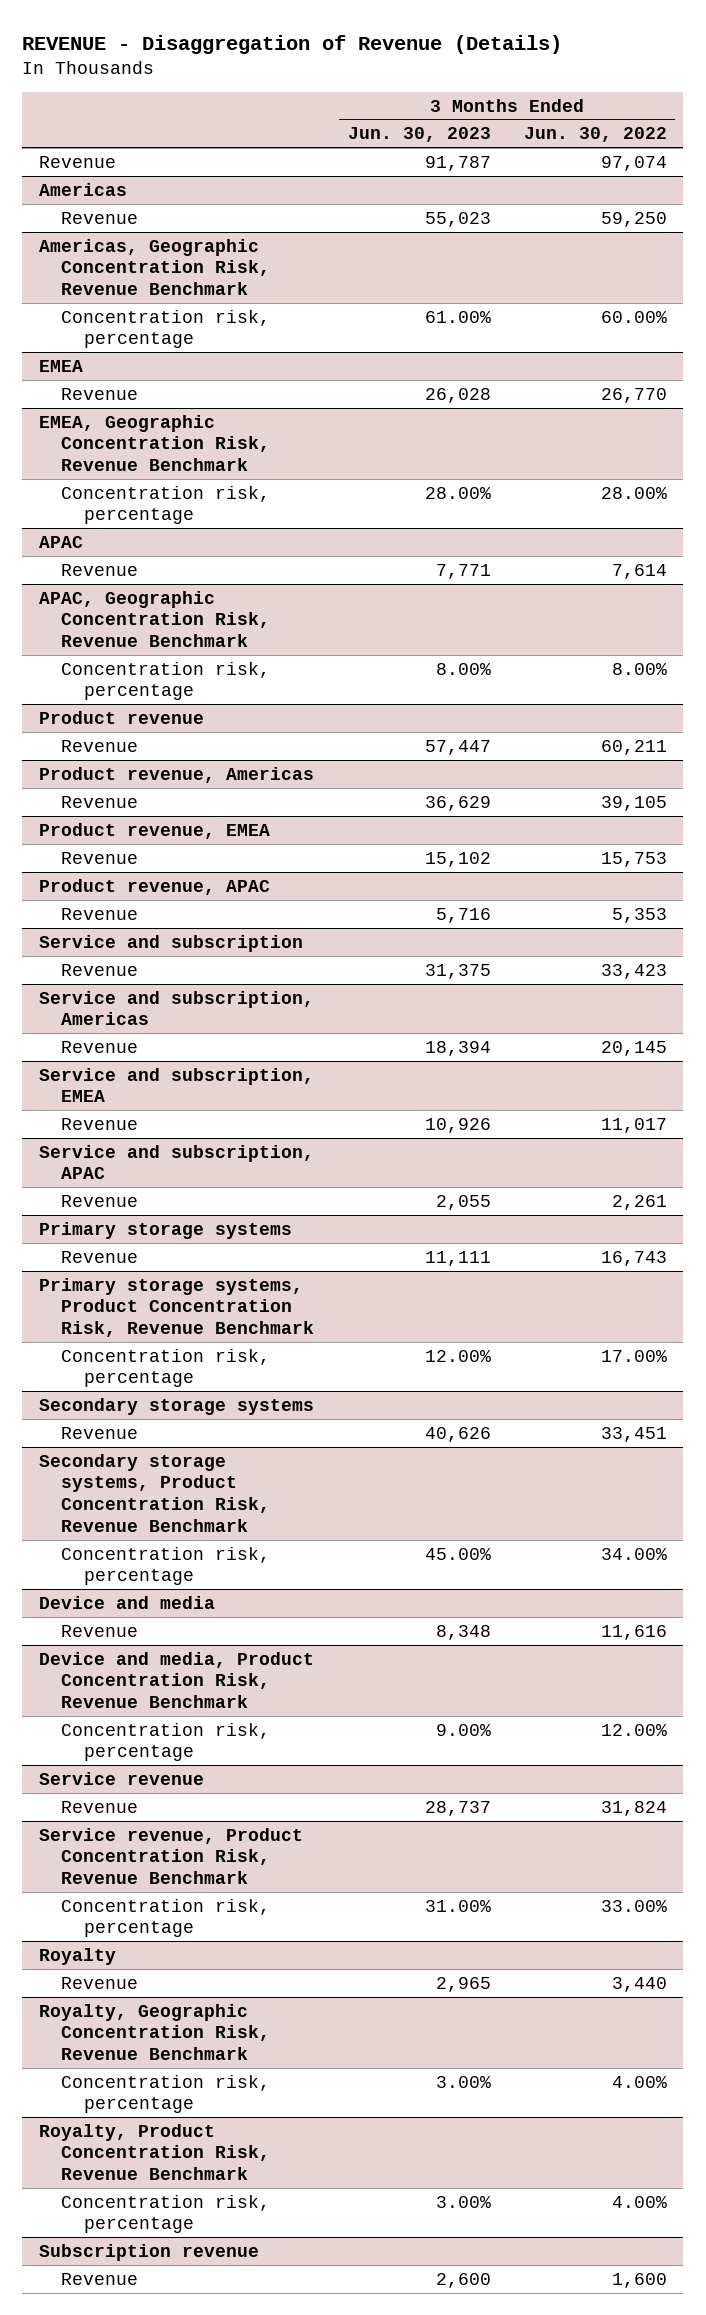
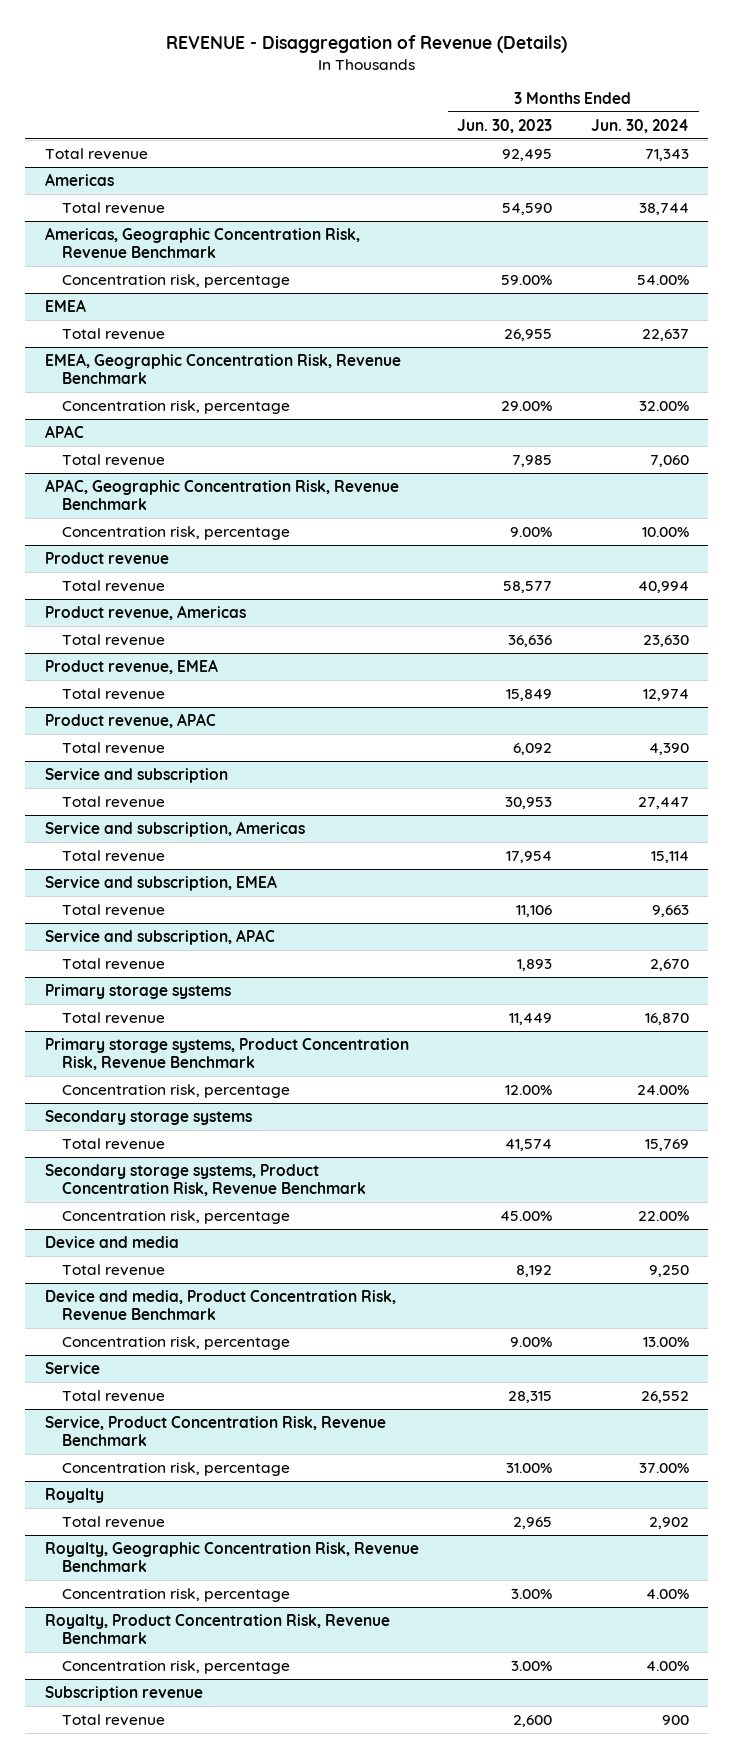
- | 3 Months Ended Jun. 30, 2023 | 3 Months Ended Jun. 30, 2022
+ | 3 Months Ended Jun. 30, 2023 | 3 Months Ended Jun. 30, 2024
- Revenue | 91,787 | 97,074
+ Total revenue | 92,495 | 71,343
@ Americas
- Revenue | 55,023 | 59,250
+ Total revenue | 54,590 | 38,744
@ Americas, Geographic Concentration Risk, Revenue Benchmark
- Concentration risk, percentage | 61.00% | 60.00%
+ Concentration risk, percentage | 59.00% | 54.00%
@ EMEA
- Revenue | 26,028 | 26,770
+ Total revenue | 26,955 | 22,637
@ EMEA, Geographic Concentration Risk, Revenue Benchmark
- Concentration risk, percentage | 28.00% | 28.00%
+ Concentration risk, percentage | 29.00% | 32.00%
@ APAC
- Revenue | 7,771 | 7,614
+ Total revenue | 7,985 | 7,060
@ APAC, Geographic Concentration Risk, Revenue Benchmark
- Concentration risk, percentage | 8.00% | 8.00%
+ Concentration risk, percentage | 9.00% | 10.00%
@ Product revenue
- Revenue | 57,447 | 60,211
+ Total revenue | 58,577 | 40,994
@ Product revenue, Americas
- Revenue | 36,629 | 39,105
+ Total revenue | 36,636 | 23,630
@ Product revenue, EMEA
- Revenue | 15,102 | 15,753
+ Total revenue | 15,849 | 12,974
@ Product revenue, APAC
- Revenue | 5,716 | 5,353
+ Total revenue | 6,092 | 4,390
@ Service and subscription
- Revenue | 31,375 | 33,423
+ Total revenue | 30,953 | 27,447
@ Service and subscription, Americas
- Revenue | 18,394 | 20,145
+ Total revenue | 17,954 | 15,114
@ Service and subscription, EMEA
- Revenue | 10,926 | 11,017
+ Total revenue | 11,106 | 9,663
@ Service and subscription, APAC
- Revenue | 2,055 | 2,261
+ Total revenue | 1,893 | 2,670
@ Primary storage systems
- Revenue | 11,111 | 16,743
+ Total revenue | 11,449 | 16,870
@ Secondary storage systems
- Revenue | 40,626 | 33,451
+ Total revenue | 41,574 | 15,769
@ Device and media
- Revenue | 8,348 | 11,616
+ Total revenue | 8,192 | 9,250
- Service revenue
- Revenue | 28,737 | 31,824
- Service revenue, Product Concentration Risk, Revenue Benchmark
+ Service
+ Total revenue | 28,315 | 26,552
+ Service, Product Concentration Risk, Revenue Benchmark
@ Royalty
- Revenue | 2,965 | 3,440
+ Total revenue | 2,965 | 2,902
@ Subscription revenue
- Revenue | 2,600 | 1,600
+ Total revenue | 2,600 | 900

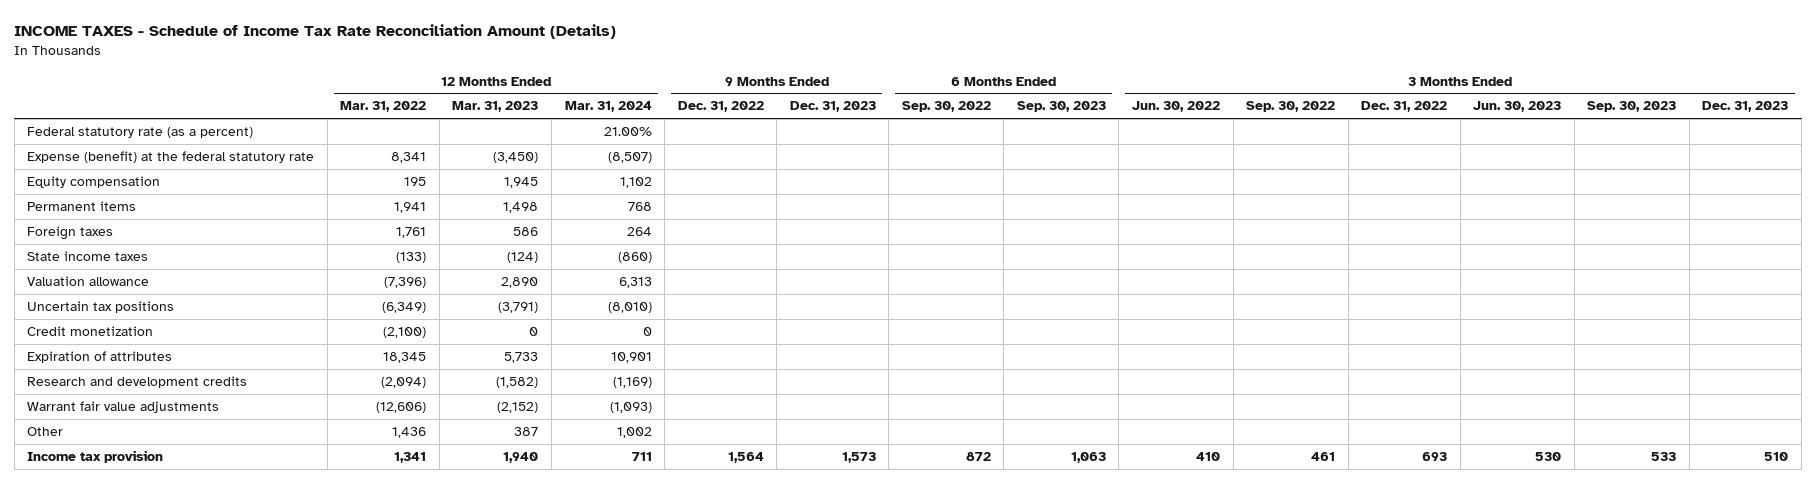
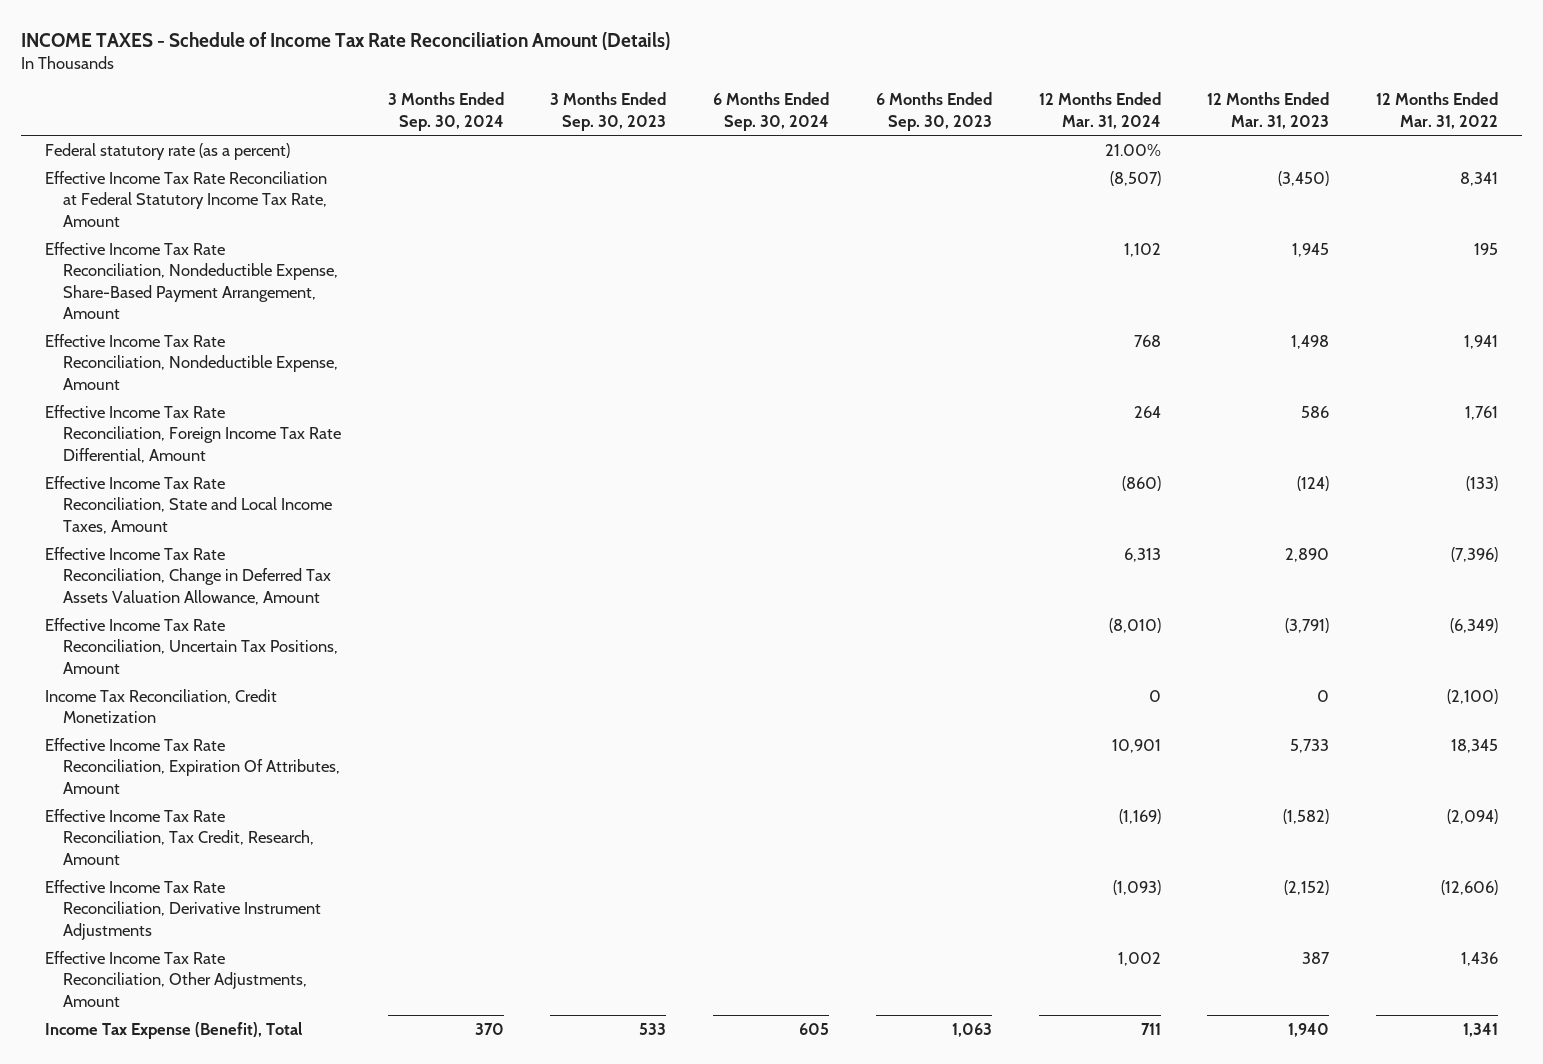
- | 12 Months Ended Mar. 31, 2022 | 12 Months Ended Mar. 31, 2023 | 12 Months Ended Mar. 31, 2024 | 9 Months Ended Dec. 31, 2022 | 9 Months Ended Dec. 31, 2023 | 6 Months Ended Sep. 30, 2022 | 6 Months Ended Sep. 30, 2023 | 3 Months Ended Jun. 30, 2022 | 3 Months Ended Sep. 30, 2022 | 3 Months Ended Dec. 31, 2022 | 3 Months Ended Jun. 30, 2023 | 3 Months Ended Sep. 30, 2023 | 3 Months Ended Dec. 31, 2023
+ | 3 Months Ended Sep. 30, 2024 | 3 Months Ended Sep. 30, 2023 | 6 Months Ended Sep. 30, 2024 | 6 Months Ended Sep. 30, 2023 | 12 Months Ended Mar. 31, 2024 | 12 Months Ended Mar. 31, 2023 | 12 Months Ended Mar. 31, 2022
- Expense (benefit) at the federal statutory rate | 8,341 | (3,450) | (8,507) | | | | | | | | | |
- Equity compensation | 195 | 1,945 | 1,102 | | | | | | | | | |
- Permanent items | 1,941 | 1,498 | 768 | | | | | | | | | |
- Foreign taxes | 1,761 | 586 | 264 | | | | | | | | | |
- State income taxes | (133) | (124) | (860) | | | | | | | | | |
- Valuation allowance | (7,396) | 2,890 | 6,313 | | | | | | | | | |
- Uncertain tax positions | (6,349) | (3,791) | (8,010) | | | | | | | | | |
- Credit monetization | (2,100) | 0 | 0 | | | | | | | | | |
- Expiration of attributes | 18,345 | 5,733 | 10,901 | | | | | | | | | |
- Research and development credits | (2,094) | (1,582) | (1,169) | | | | | | | | | |
- Warrant fair value adjustments | (12,606) | (2,152) | (1,093) | | | | | | | | | |
- Other | 1,436 | 387 | 1,002 | | | | | | | | | |
- Income tax provision | 1,341 | 1,940 | 711 | 1,564 | 1,573 | 872 | 1,063 | 410 | 461 | 693 | 530 | 533 | 510
+ Effective Income Tax Rate Reconciliation at Federal Statutory Income Tax Rate, Amount | | | | | (8,507) | (3,450) | 8,341
+ Effective Income Tax Rate Reconciliation, Nondeductible Expense, Share-Based Payment Arrangement, Amount | | | | | 1,102 | 1,945 | 195
+ Effective Income Tax Rate Reconciliation, Nondeductible Expense, Amount | | | | | 768 | 1,498 | 1,941
+ Effective Income Tax Rate Reconciliation, Foreign Income Tax Rate Differential, Amount | | | | | 264 | 586 | 1,761
+ Effective Income Tax Rate Reconciliation, State and Local Income Taxes, Amount | | | | | (860) | (124) | (133)
+ Effective Income Tax Rate Reconciliation, Change in Deferred Tax Assets Valuation Allowance, Amount | | | | | 6,313 | 2,890 | (7,396)
+ Effective Income Tax Rate Reconciliation, Uncertain Tax Positions, Amount | | | | | (8,010) | (3,791) | (6,349)
+ Income Tax Reconciliation, Credit Monetization | | | | | 0 | 0 | (2,100)
+ Effective Income Tax Rate Reconciliation, Expiration Of Attributes, Amount | | | | | 10,901 | 5,733 | 18,345
+ Effective Income Tax Rate Reconciliation, Tax Credit, Research, Amount | | | | | (1,169) | (1,582) | (2,094)
+ Effective Income Tax Rate Reconciliation, Derivative Instrument Adjustments | | | | | (1,093) | (2,152) | (12,606)
+ Effective Income Tax Rate Reconciliation, Other Adjustments, Amount | | | | | 1,002 | 387 | 1,436
+ Income Tax Expense (Benefit), Total | 370 | 533 | 605 | 1,063 | 711 | 1,940 | 1,341

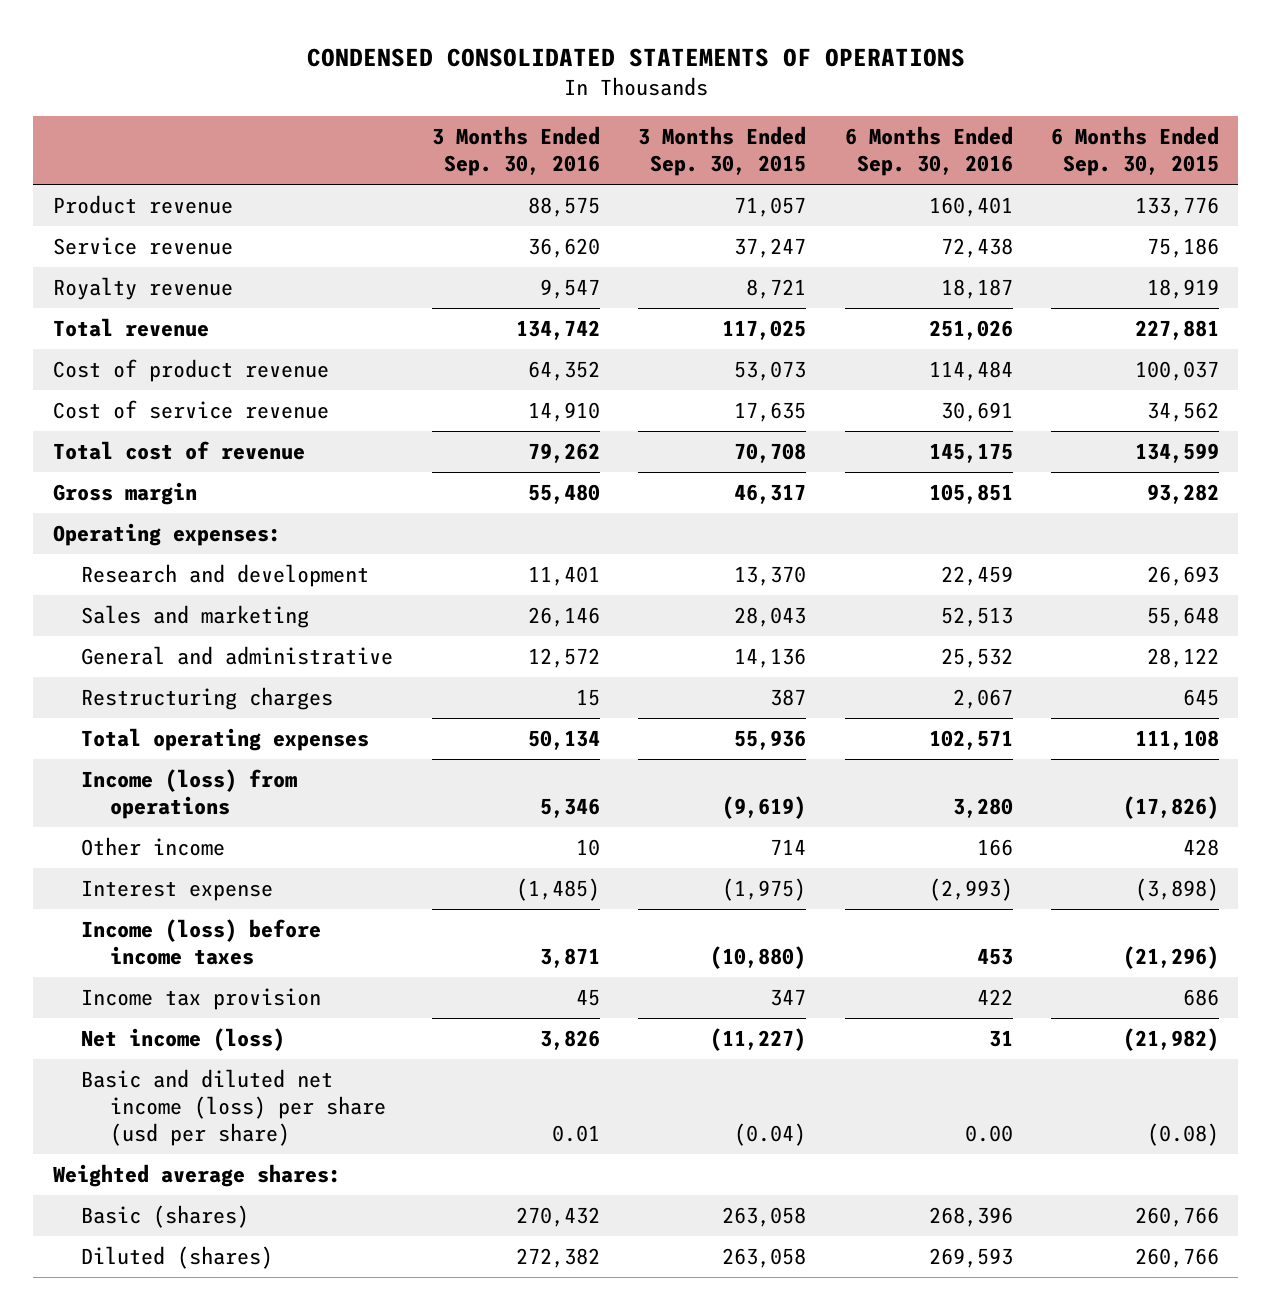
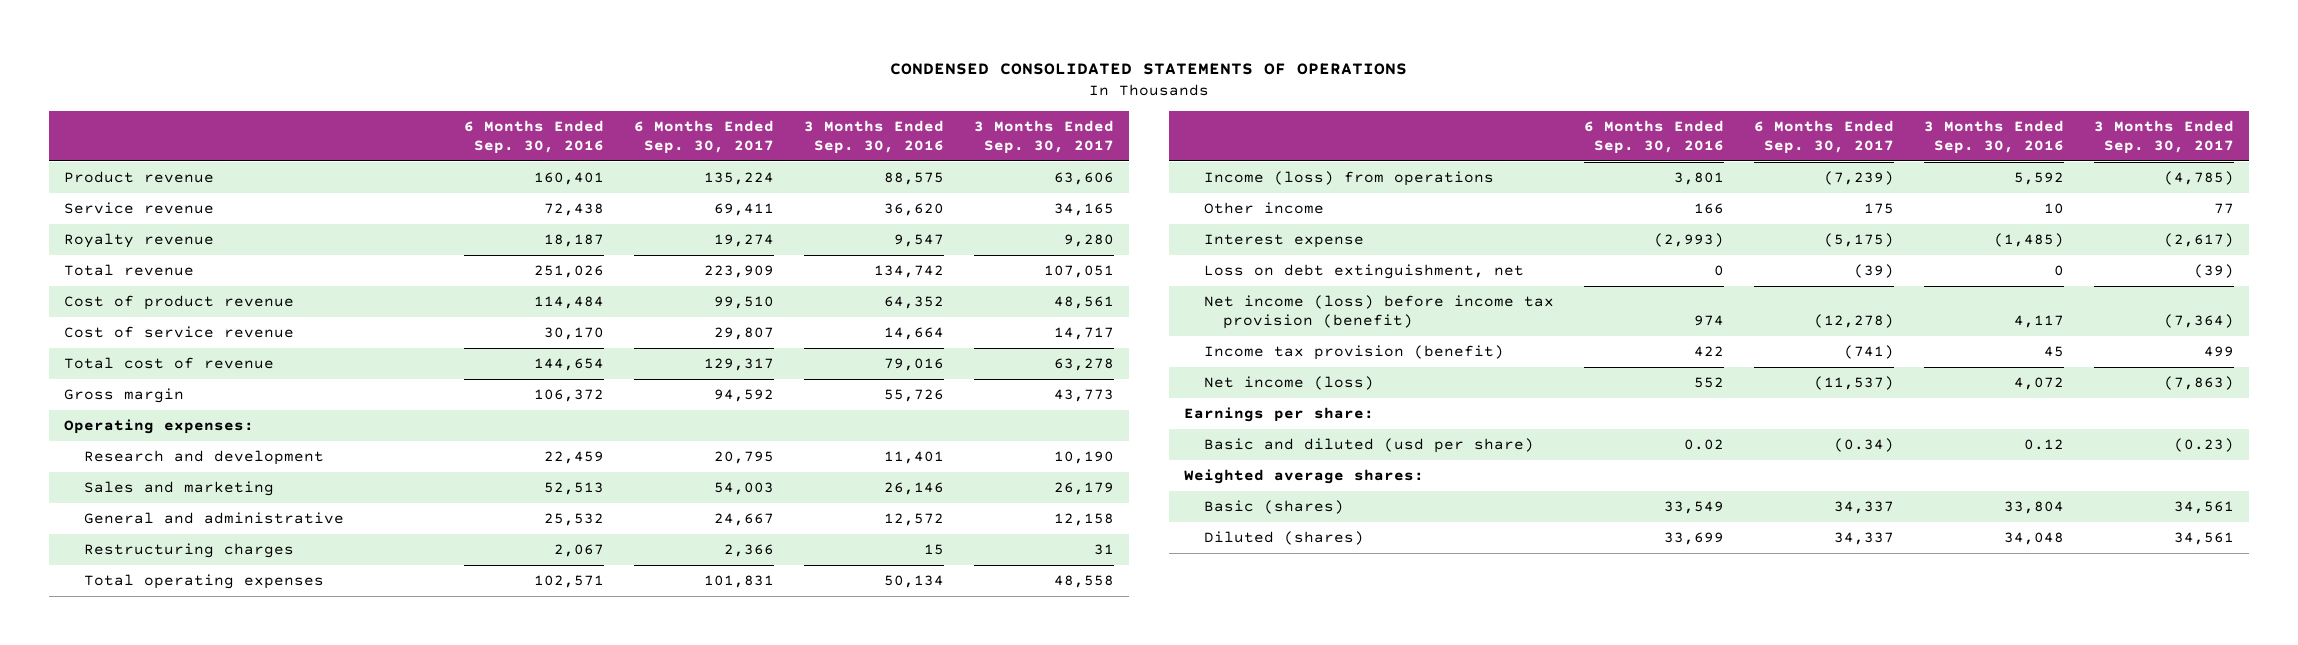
- | 3 Months Ended Sep. 30, 2016 | 3 Months Ended Sep. 30, 2015 | 6 Months Ended Sep. 30, 2016 | 6 Months Ended Sep. 30, 2015
+ | 6 Months Ended Sep. 30, 2016 | 6 Months Ended Sep. 30, 2017 | 3 Months Ended Sep. 30, 2016 | 3 Months Ended Sep. 30, 2017
- Cost of service revenue | 14,910 | 17,635 | 30,691 | 34,562
- Total cost of revenue | 79,262 | 70,708 | 145,175 | 134,599
- Gross margin | 55,480 | 46,317 | 105,851 | 93,282
+ Cost of service revenue | 30,170 | 29,807 | 14,664 | 14,717
+ Total cost of revenue | 144,654 | 129,317 | 79,016 | 63,278
+ Gross margin | 106,372 | 94,592 | 55,726 | 43,773
- Income (loss) from operations | 5,346 | (9,619) | 3,280 | (17,826)
+ Income (loss) from operations | 3,801 | (7,239) | 5,592 | (4,785)
- Income (loss) before income taxes | 3,871 | (10,880) | 453 | (21,296)
- Income tax provision | 45 | 347 | 422 | 686
- Net income (loss) | 3,826 | (11,227) | 31 | (21,982)
- Basic and diluted net income (loss) per share (usd per share) | 0.01 | (0.04) | 0.00 | (0.08)
+ Loss on debt extinguishment, net | 0 | (39) | 0 | (39)
+ Net income (loss) before income tax provision (benefit) | 974 | (12,278) | 4,117 | (7,364)
+ Income tax provision (benefit) | 422 | (741) | 45 | 499
+ Net income (loss) | 552 | (11,537) | 4,072 | (7,863)
+ Earnings per share:
+ Basic and diluted (usd per share) | 0.02 | (0.34) | 0.12 | (0.23)
- Basic (shares) | 270,432 | 263,058 | 268,396 | 260,766
- Diluted (shares) | 272,382 | 263,058 | 269,593 | 260,766
+ Basic (shares) | 33,549 | 34,337 | 33,804 | 34,561
+ Diluted (shares) | 33,699 | 34,337 | 34,048 | 34,561

